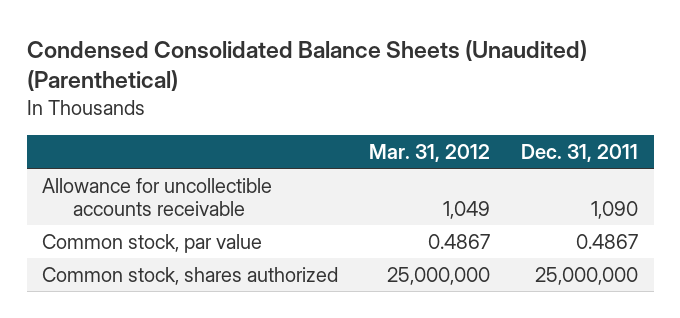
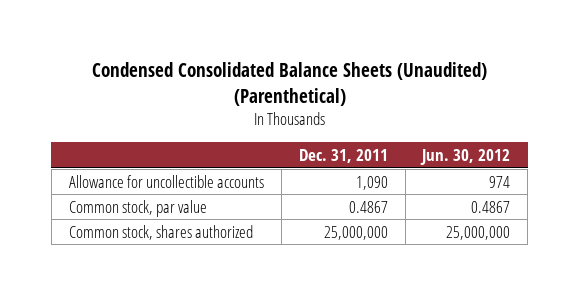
- | Mar. 31, 2012 | Dec. 31, 2011
+ | Dec. 31, 2011 | Jun. 30, 2012
- Allowance for uncollectible accounts receivable | 1,049 | 1,090
+ Allowance for uncollectible accounts | 1,090 | 974

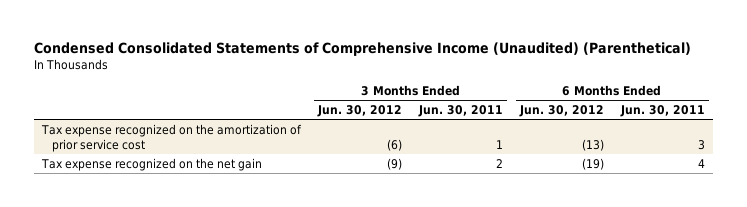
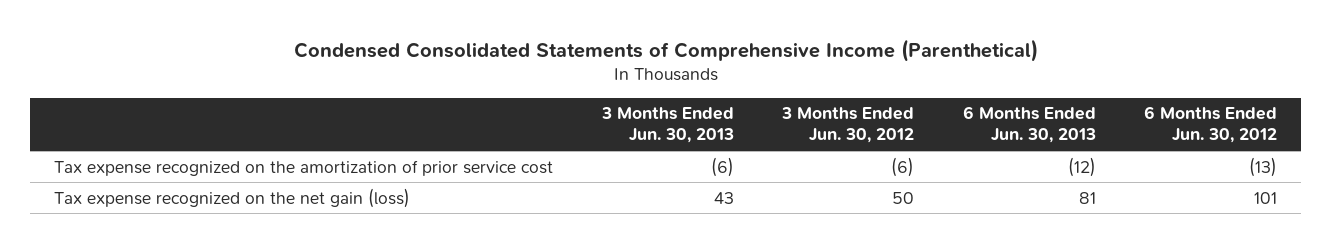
- Condensed Consolidated Statements of Comprehensive Income (Unaudited) (Parenthetical)
+ Condensed Consolidated Statements of Comprehensive Income (Parenthetical)
- | 3 Months Ended Jun. 30, 2012 | 3 Months Ended Jun. 30, 2011 | 6 Months Ended Jun. 30, 2012 | 6 Months Ended Jun. 30, 2011
+ | 3 Months Ended Jun. 30, 2013 | 3 Months Ended Jun. 30, 2012 | 6 Months Ended Jun. 30, 2013 | 6 Months Ended Jun. 30, 2012
- Tax expense recognized on the net gain | (9) | 2 | (19) | 4
+ Tax expense recognized on the net gain (loss) | 43 | 50 | 81 | 101

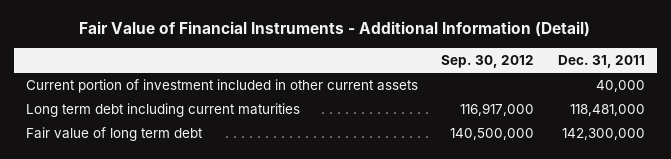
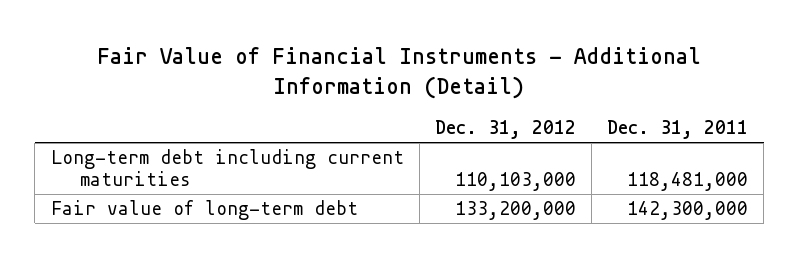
- | Sep. 30, 2012 | Dec. 31, 2011
+ | Dec. 31, 2012 | Dec. 31, 2011
- Current portion of investment included in other current assets | | 40,000
- Long term debt including current maturities | 116,917,000 | 118,481,000
- Fair value of long term debt | 140,500,000 | 142,300,000
+ Long-term debt including current maturities | 110,103,000 | 118,481,000
+ Fair value of long-term debt | 133,200,000 | 142,300,000

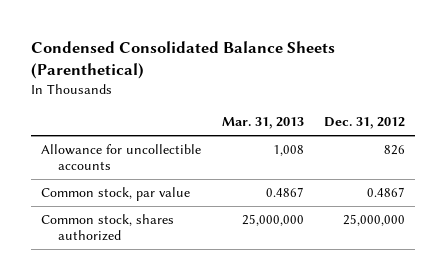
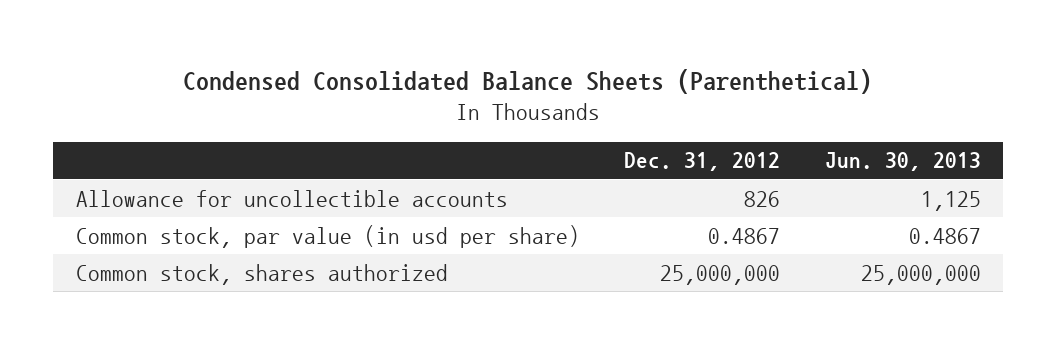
- | Mar. 31, 2013 | Dec. 31, 2012
+ | Dec. 31, 2012 | Jun. 30, 2013
- Common stock, par value | 0.4867 | 0.4867
+ Common stock, par value (in usd per share) | 0.4867 | 0.4867

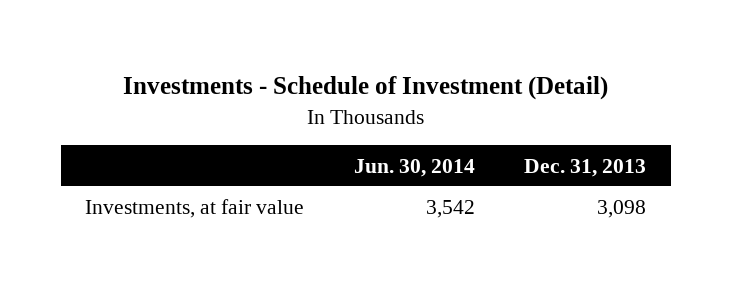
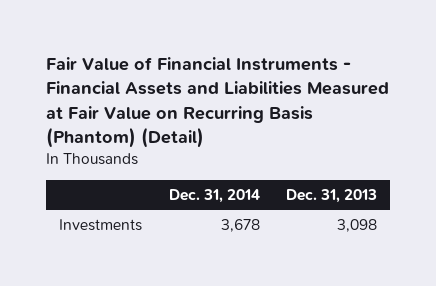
- Investments - Schedule of Investment (Detail)
+ Fair Value of Financial Instruments - Financial Assets and Liabilities Measured at Fair Value on Recurring Basis (Phantom) (Detail)
- | Jun. 30, 2014 | Dec. 31, 2013
+ | Dec. 31, 2014 | Dec. 31, 2013
- Investments, at fair value | 3,542 | 3,098
+ Investments | 3,678 | 3,098

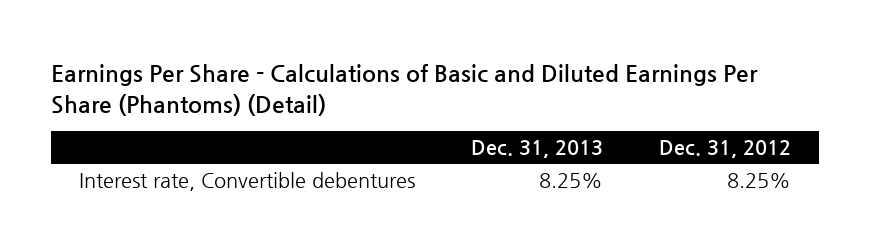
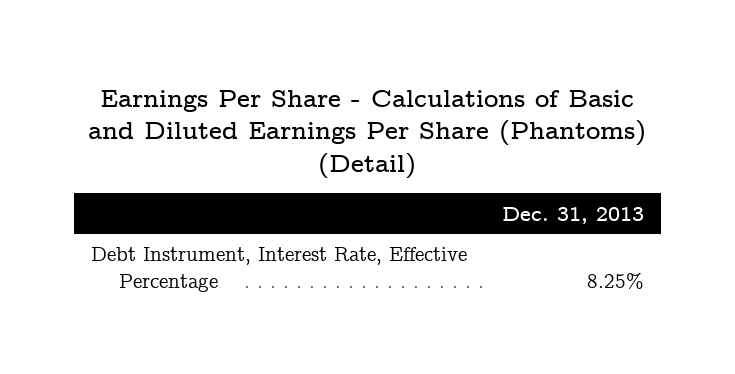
- | Dec. 31, 2013 | Dec. 31, 2012
+ | Dec. 31, 2013
- Interest rate, Convertible debentures | 8.25% | 8.25%
+ Debt Instrument, Interest Rate, Effective Percentage | 8.25%

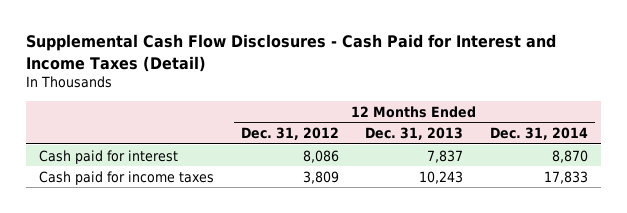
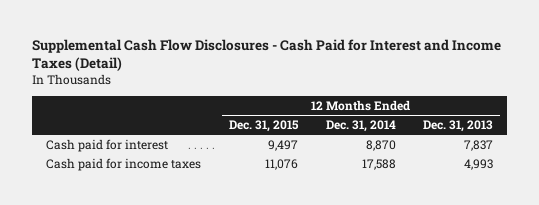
- | 12 Months Ended Dec. 31, 2012 | 12 Months Ended Dec. 31, 2013 | 12 Months Ended Dec. 31, 2014
+ | 12 Months Ended Dec. 31, 2015 | 12 Months Ended Dec. 31, 2014 | 12 Months Ended Dec. 31, 2013
- Cash paid for income taxes | 3,809 | 10,243 | 17,833
+ Cash paid for income taxes | 11,076 | 17,588 | 4,993

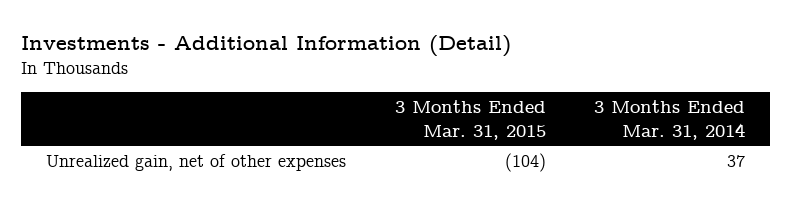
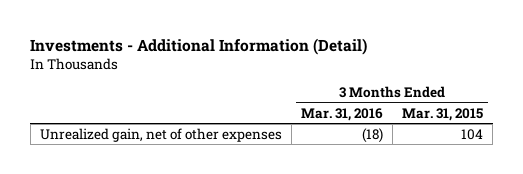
- | 3 Months Ended Mar. 31, 2015 | 3 Months Ended Mar. 31, 2014
+ | 3 Months Ended Mar. 31, 2016 | 3 Months Ended Mar. 31, 2015
- Unrealized gain, net of other expenses | (104) | 37
+ Unrealized gain, net of other expenses | (18) | 104

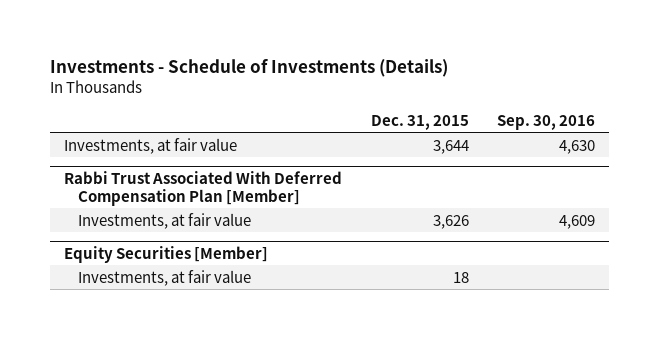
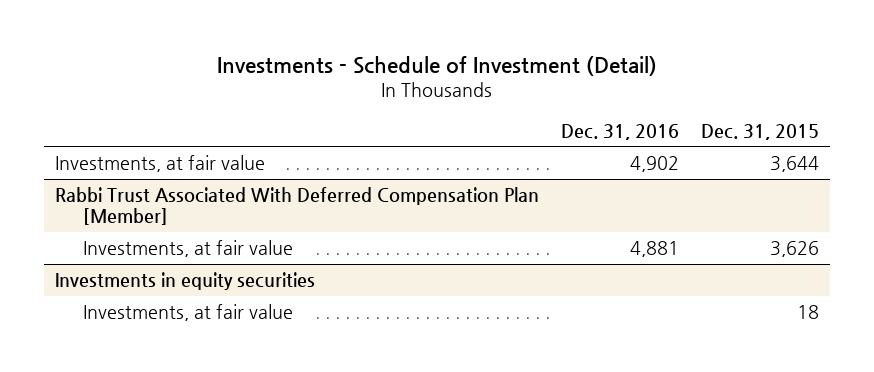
- Investments - Schedule of Investments (Details)
+ Investments - Schedule of Investment (Detail)
- | Dec. 31, 2015 | Sep. 30, 2016
+ | Dec. 31, 2016 | Dec. 31, 2015
- Equity Securities [Member]
+ Investments in equity securities

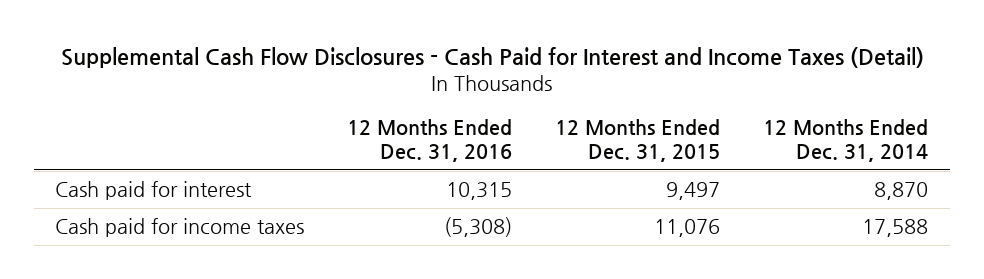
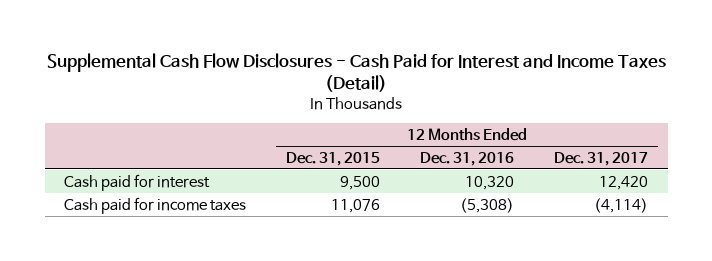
- | 12 Months Ended Dec. 31, 2016 | 12 Months Ended Dec. 31, 2015 | 12 Months Ended Dec. 31, 2014
+ | 12 Months Ended Dec. 31, 2015 | 12 Months Ended Dec. 31, 2016 | 12 Months Ended Dec. 31, 2017
- Cash paid for interest | 10,315 | 9,497 | 8,870
+ Cash paid for interest | 9,500 | 10,320 | 12,420

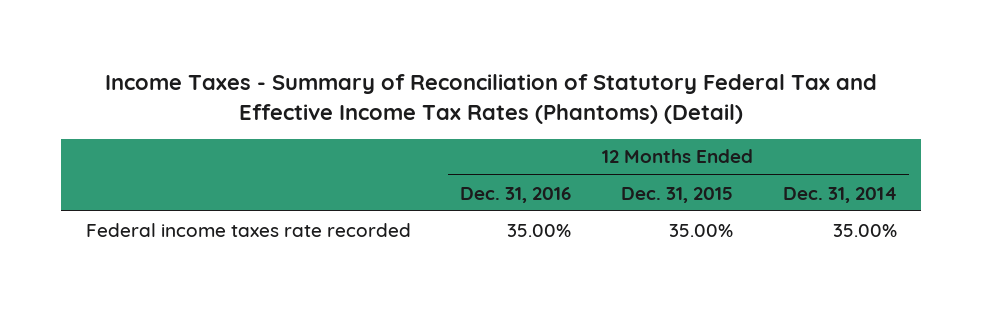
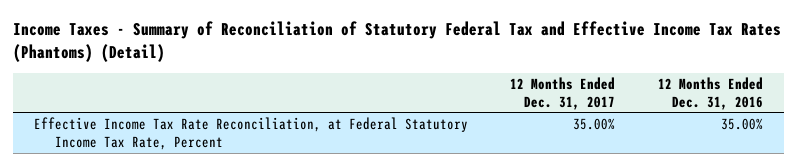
- | 12 Months Ended Dec. 31, 2016 | 12 Months Ended Dec. 31, 2015 | 12 Months Ended Dec. 31, 2014
+ | 12 Months Ended Dec. 31, 2017 | 12 Months Ended Dec. 31, 2016
- Federal income taxes rate recorded | 35.00% | 35.00% | 35.00%
+ Effective Income Tax Rate Reconciliation, at Federal Statutory Income Tax Rate, Percent | 35.00% | 35.00%

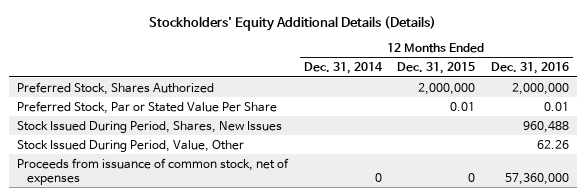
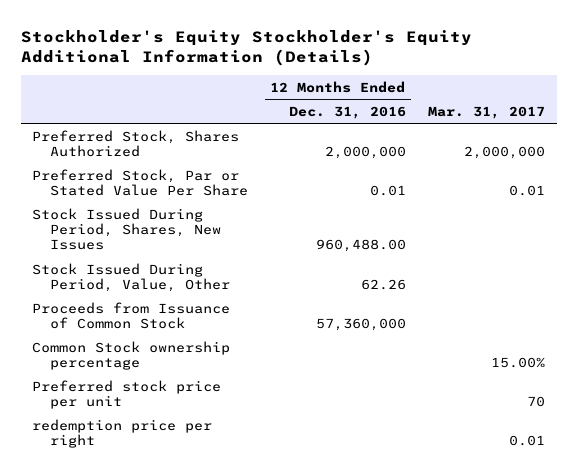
- Stockholders' Equity Additional Details (Details)
+ Stockholder's Equity Stockholder's Equity Additional Information (Details)
- | 12 Months Ended Dec. 31, 2014 | 12 Months Ended Dec. 31, 2015 | 12 Months Ended Dec. 31, 2016
+ | 12 Months Ended Dec. 31, 2016 | Mar. 31, 2017
- Stock Issued During Period, Shares, New Issues | | | 960,488
+ Stock Issued During Period, Shares, New Issues | 960,488.00 |
- Proceeds from issuance of common stock, net of expenses | 0 | 0 | 57,360,000
+ Proceeds from Issuance of Common Stock | 57,360,000 |
+ Common Stock ownership percentage | | 15.00%
+ Preferred stock price per unit | | 70
+ redemption price per right | | 0.01

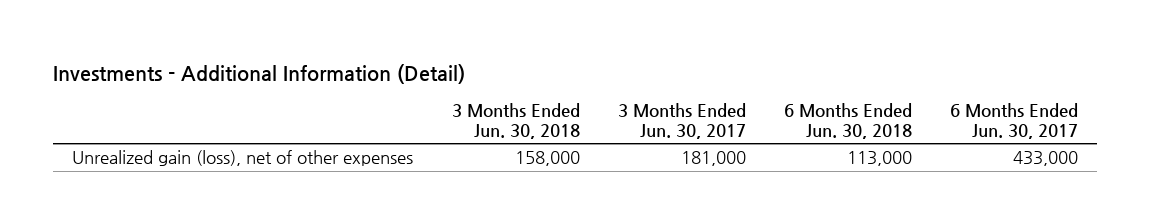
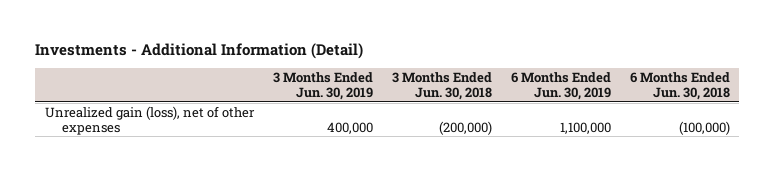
- | 3 Months Ended Jun. 30, 2018 | 3 Months Ended Jun. 30, 2017 | 6 Months Ended Jun. 30, 2018 | 6 Months Ended Jun. 30, 2017
+ | 3 Months Ended Jun. 30, 2019 | 3 Months Ended Jun. 30, 2018 | 6 Months Ended Jun. 30, 2019 | 6 Months Ended Jun. 30, 2018
- Unrealized gain (loss), net of other expenses | 158,000 | 181,000 | 113,000 | 433,000
+ Unrealized gain (loss), net of other expenses | 400,000 | (200,000) | 1,100,000 | (100,000)

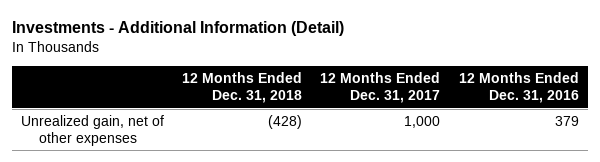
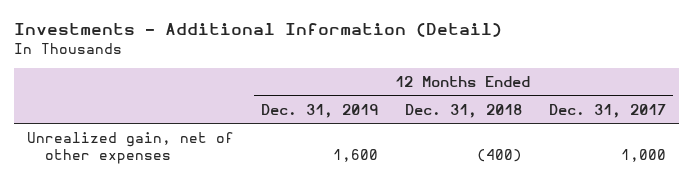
- | 12 Months Ended Dec. 31, 2018 | 12 Months Ended Dec. 31, 2017 | 12 Months Ended Dec. 31, 2016
+ | 12 Months Ended Dec. 31, 2019 | 12 Months Ended Dec. 31, 2018 | 12 Months Ended Dec. 31, 2017
- Unrealized gain, net of other expenses | (428) | 1,000 | 379
+ Unrealized gain, net of other expenses | 1,600 | (400) | 1,000

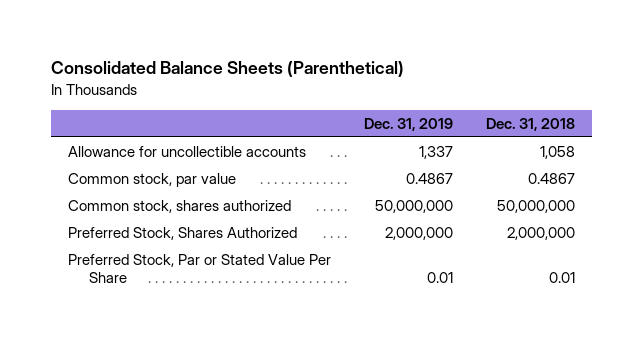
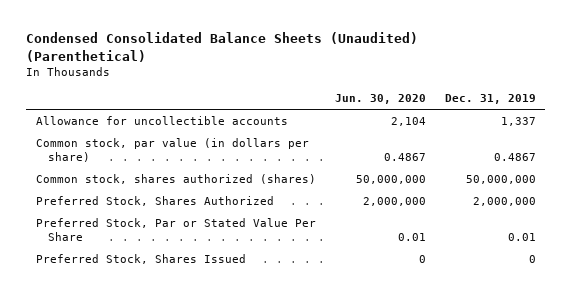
- Consolidated Balance Sheets (Parenthetical)
+ Condensed Consolidated Balance Sheets (Unaudited) (Parenthetical)
- | Dec. 31, 2019 | Dec. 31, 2018
+ | Jun. 30, 2020 | Dec. 31, 2019
- Common stock, par value | 0.4867 | 0.4867
- Common stock, shares authorized | 50,000,000 | 50,000,000
+ Common stock, par value (in dollars per share) | 0.4867 | 0.4867
+ Common stock, shares authorized (shares) | 50,000,000 | 50,000,000
+ Preferred Stock, Shares Issued | 0 | 0

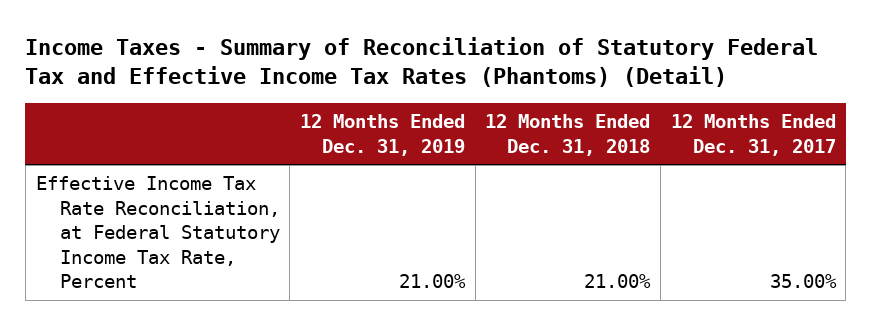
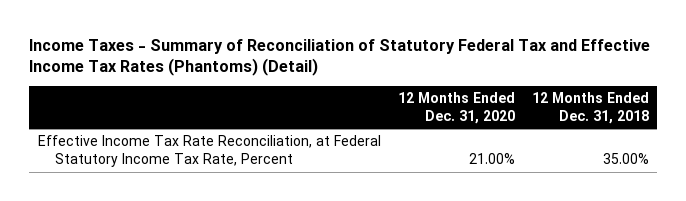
- | 12 Months Ended Dec. 31, 2019 | 12 Months Ended Dec. 31, 2018 | 12 Months Ended Dec. 31, 2017
+ | 12 Months Ended Dec. 31, 2020 | 12 Months Ended Dec. 31, 2018
- Effective Income Tax Rate Reconciliation, at Federal Statutory Income Tax Rate, Percent | 21.00% | 21.00% | 35.00%
+ Effective Income Tax Rate Reconciliation, at Federal Statutory Income Tax Rate, Percent | 21.00% | 35.00%

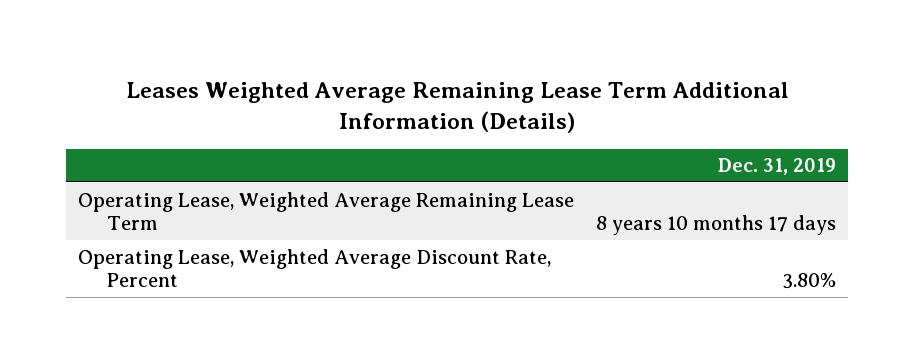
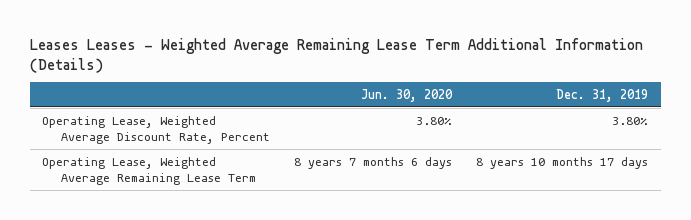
- Leases Weighted Average Remaining Lease Term Additional Information (Details)
+ Leases Leases - Weighted Average Remaining Lease Term Additional Information (Details)
- | Dec. 31, 2019
+ | Jun. 30, 2020 | Dec. 31, 2019
moved down: Operating Lease, Weighted Average Remaining Lease Term | 8 years 7 months 6 days | 8 years 10 months 17 days

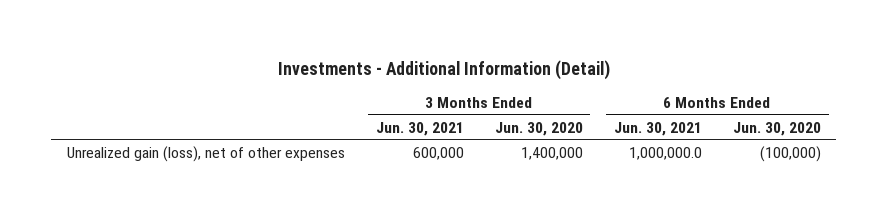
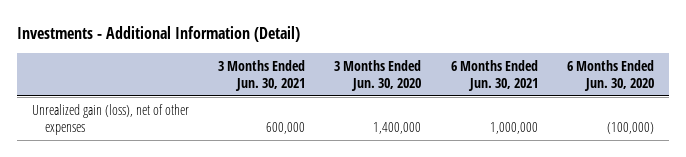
- Unrealized gain (loss), net of other expenses | 600,000 | 1,400,000 | 1,000,000.0 | (100,000)
+ Unrealized gain (loss), net of other expenses | 600,000 | 1,400,000 | 1,000,000 | (100,000)

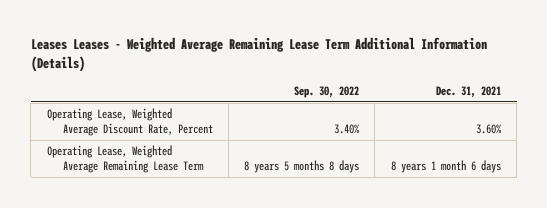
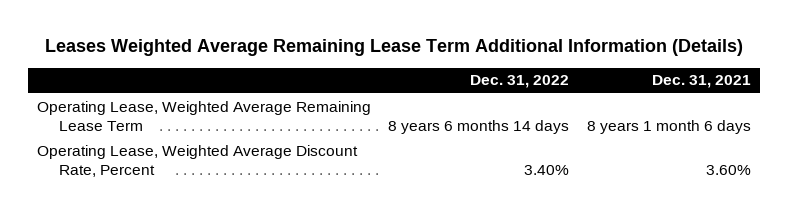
- Leases Leases - Weighted Average Remaining Lease Term Additional Information (Details)
+ Leases Weighted Average Remaining Lease Term Additional Information (Details)
- | Sep. 30, 2022 | Dec. 31, 2021
+ | Dec. 31, 2022 | Dec. 31, 2021
moved down: Operating Lease, Weighted Average Discount Rate, Percent | 3.40% | 3.60%

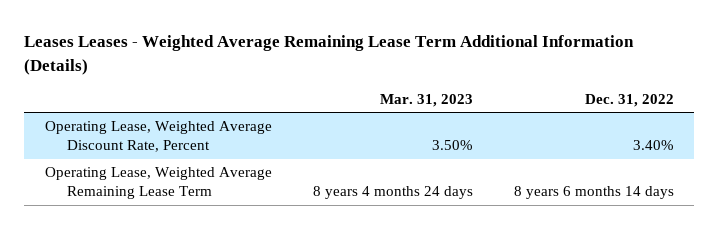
- Leases Weighted Average Remaining Lease Term Additional Information (Details)
+ Leases Leases - Weighted Average Remaining Lease Term Additional Information (Details)
- | Dec. 31, 2022 | Dec. 31, 2021
+ | Mar. 31, 2023 | Dec. 31, 2022
moved down: Operating Lease, Weighted Average Remaining Lease Term | 8 years 4 months 24 days | 8 years 6 months 14 days

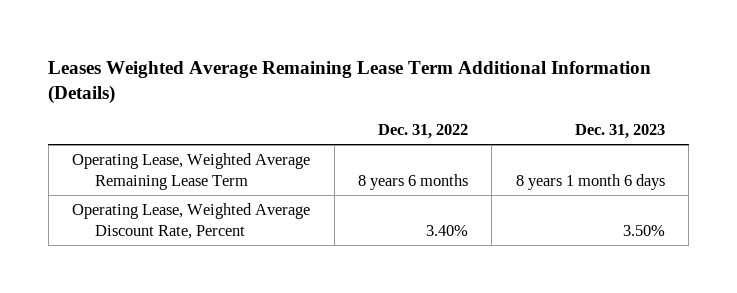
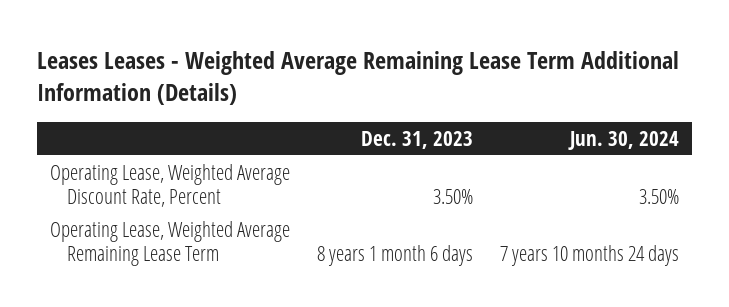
- Leases Weighted Average Remaining Lease Term Additional Information (Details)
+ Leases Leases - Weighted Average Remaining Lease Term Additional Information (Details)
- | Dec. 31, 2022 | Dec. 31, 2023
+ | Dec. 31, 2023 | Jun. 30, 2024
moved down: Operating Lease, Weighted Average Remaining Lease Term | 8 years 1 month 6 days | 7 years 10 months 24 days

